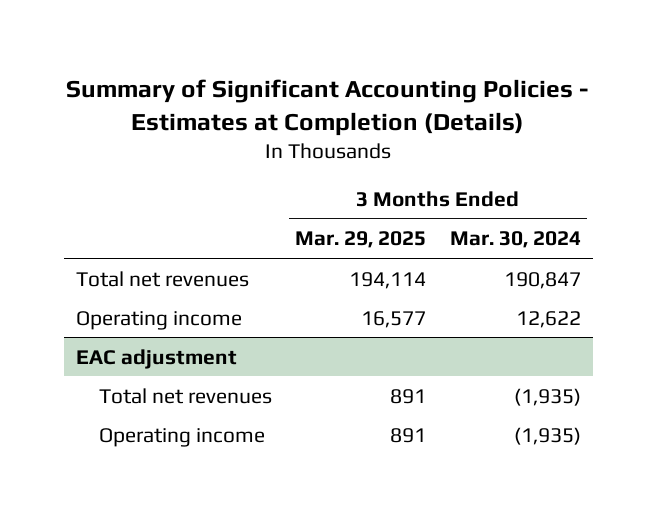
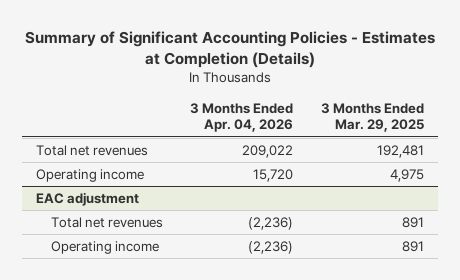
- | 3 Months Ended Mar. 29, 2025 | 3 Months Ended Mar. 30, 2024
+ | 3 Months Ended Apr. 04, 2026 | 3 Months Ended Mar. 29, 2025
- Total net revenues | 194,114 | 190,847
- Operating income | 16,577 | 12,622
+ Total net revenues | 209,022 | 192,481
+ Operating income | 15,720 | 4,975

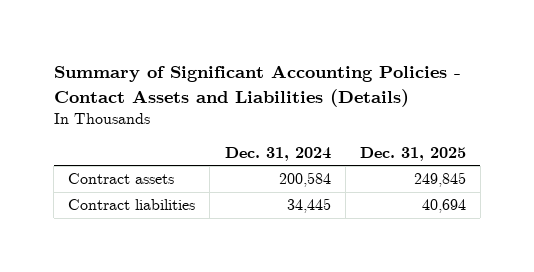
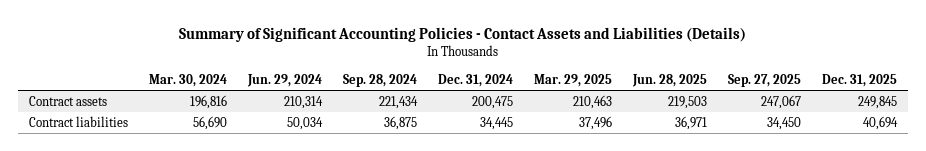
- | Dec. 31, 2024 | Dec. 31, 2025
+ | Mar. 30, 2024 | Jun. 29, 2024 | Sep. 28, 2024 | Dec. 31, 2024 | Mar. 29, 2025 | Jun. 28, 2025 | Sep. 27, 2025 | Dec. 31, 2025
- Contract assets | 200,584 | 249,845
+ Contract assets | 196,816 | 210,314 | 221,434 | 200,475 | 210,463 | 219,503 | 247,067 | 249,845

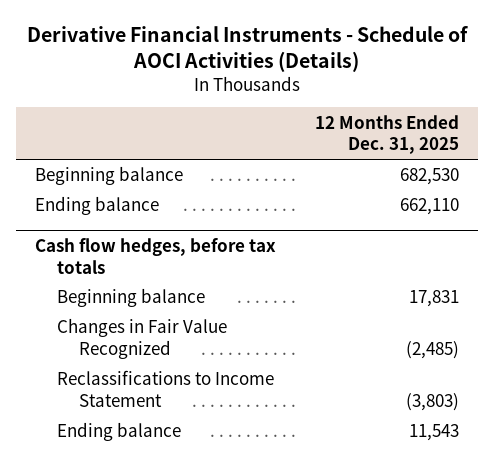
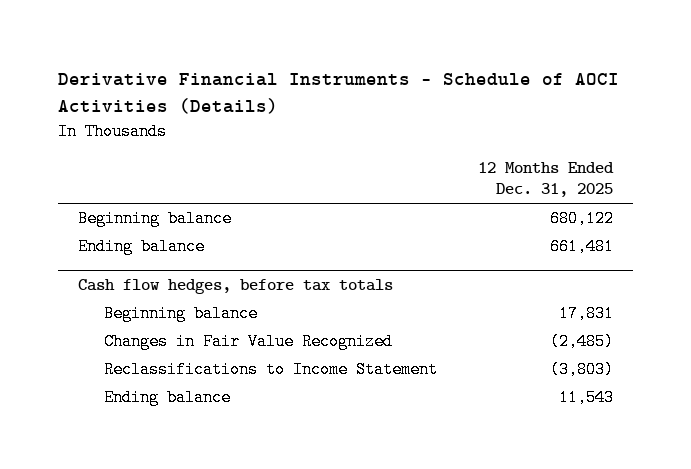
- Beginning balance | 682,530
- Ending balance | 662,110
+ Beginning balance | 680,122
+ Ending balance | 661,481

